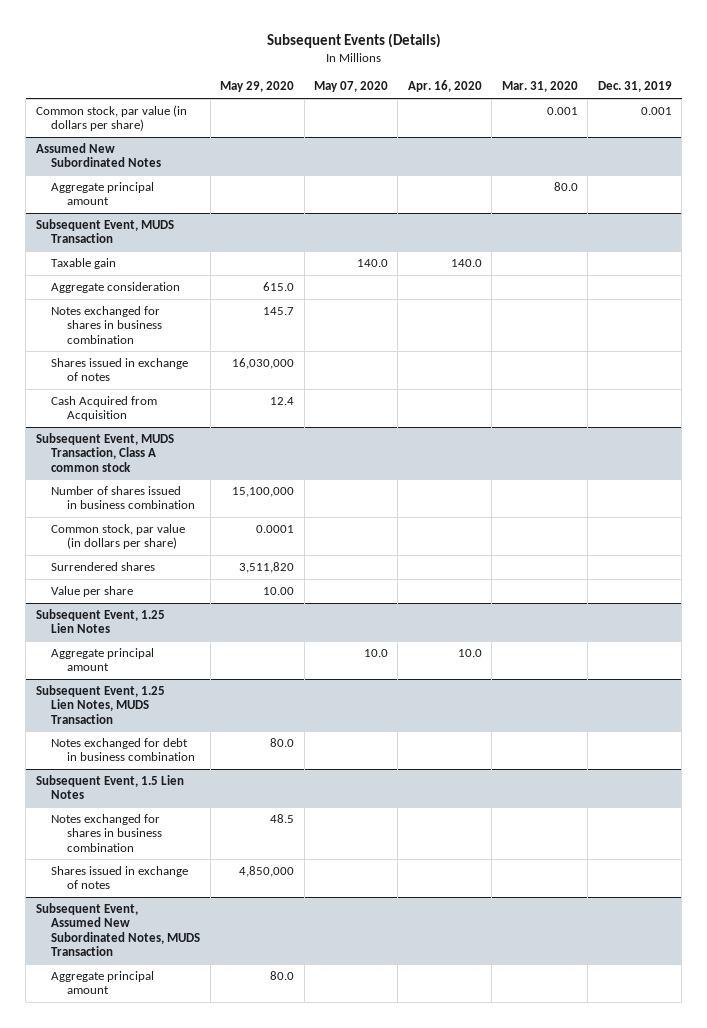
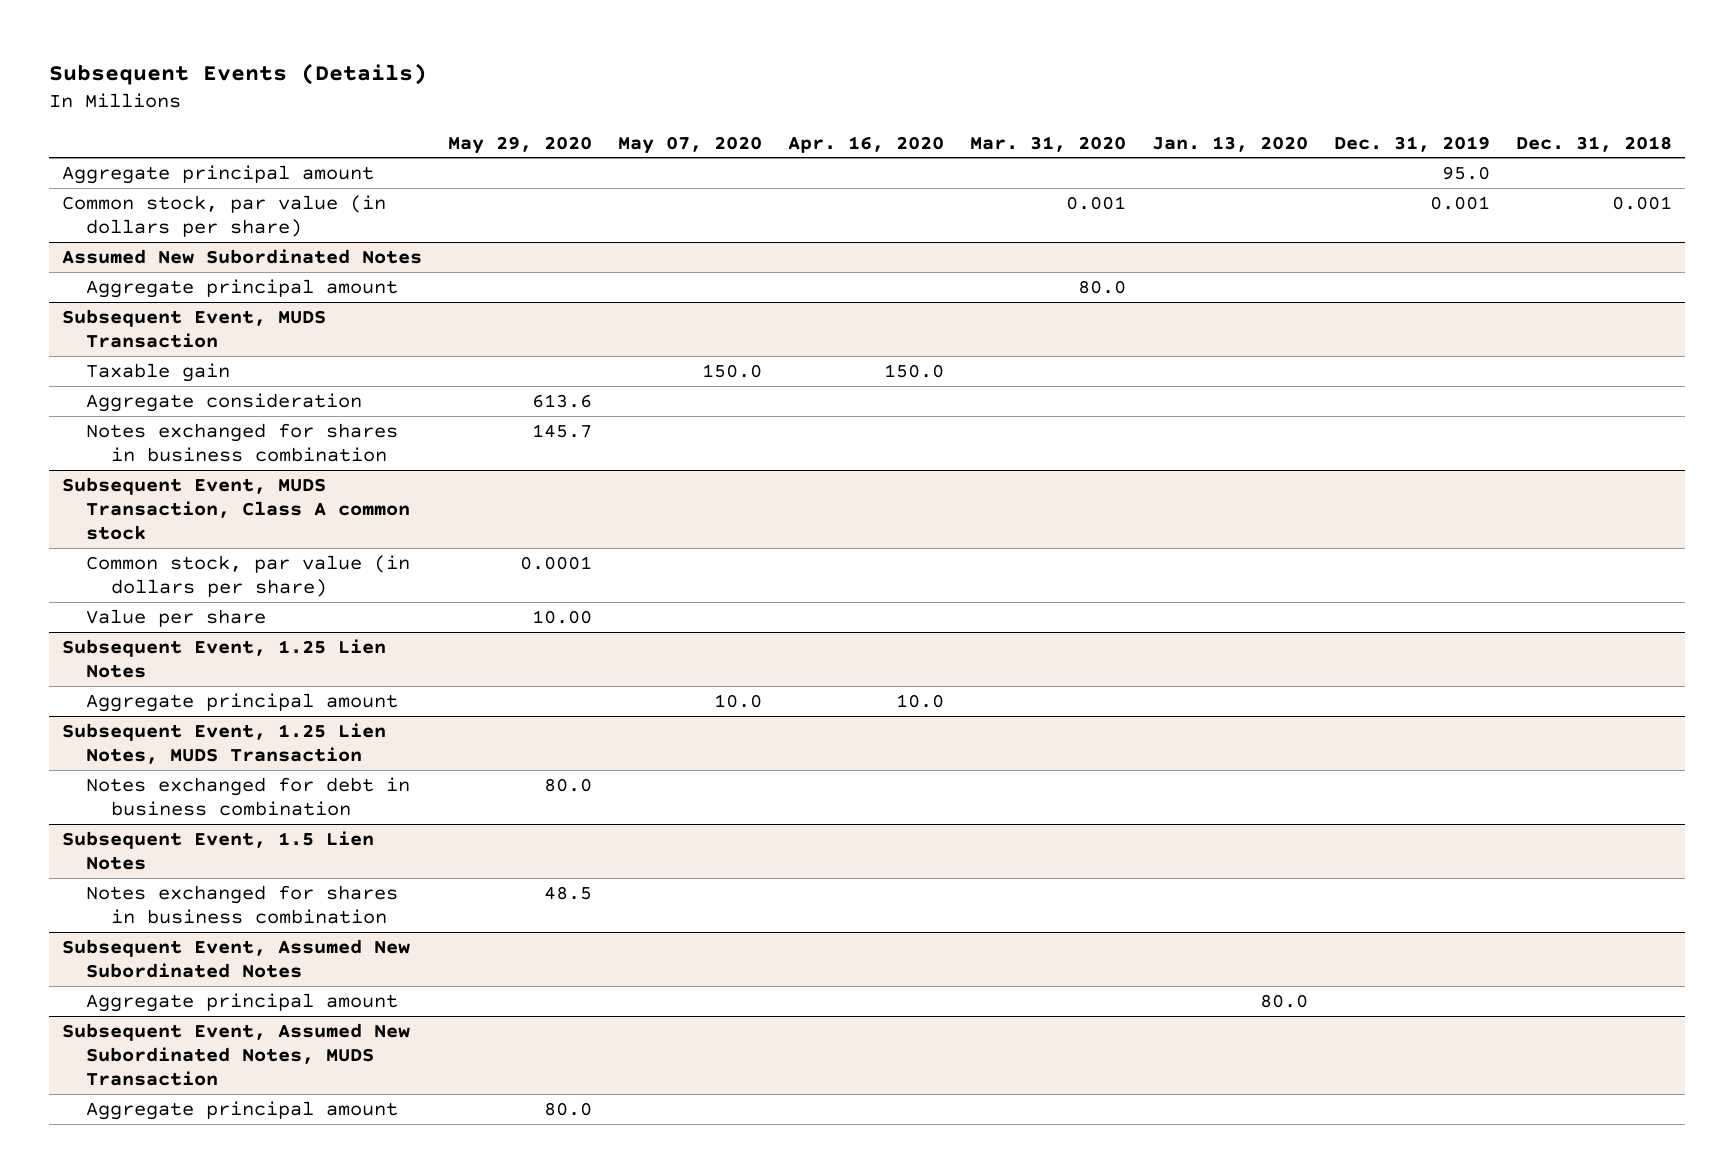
- | May 29, 2020 | May 07, 2020 | Apr. 16, 2020 | Mar. 31, 2020 | Dec. 31, 2019
+ | May 29, 2020 | May 07, 2020 | Apr. 16, 2020 | Mar. 31, 2020 | Jan. 13, 2020 | Dec. 31, 2019 | Dec. 31, 2018
+ Aggregate principal amount | | | | | | 95.0 |
@ Subsequent Event, MUDS Transaction
- Taxable gain | | 140.0 | 140.0 | |
- Aggregate consideration | 615.0 | | | |
+ Taxable gain | | 150.0 | 150.0 | | | |
+ Aggregate consideration | 613.6 | | | | | |
- Shares issued in exchange of notes | 16,030,000 | | | |
- Cash Acquired from Acquisition | 12.4 | | | |
@ Subsequent Event, MUDS Transaction, Class A common stock
- Number of shares issued in business combination | 15,100,000 | | | |
- Surrendered shares | 3,511,820 | | | |
@ Subsequent Event, 1.5 Lien Notes
- Shares issued in exchange of notes | 4,850,000 | | | |
+ Subsequent Event, Assumed New Subordinated Notes
+ Aggregate principal amount | | | | | 80.0 | |

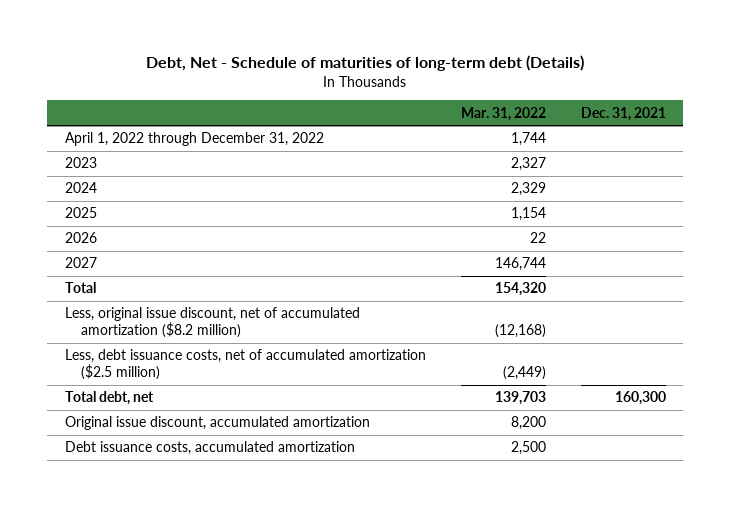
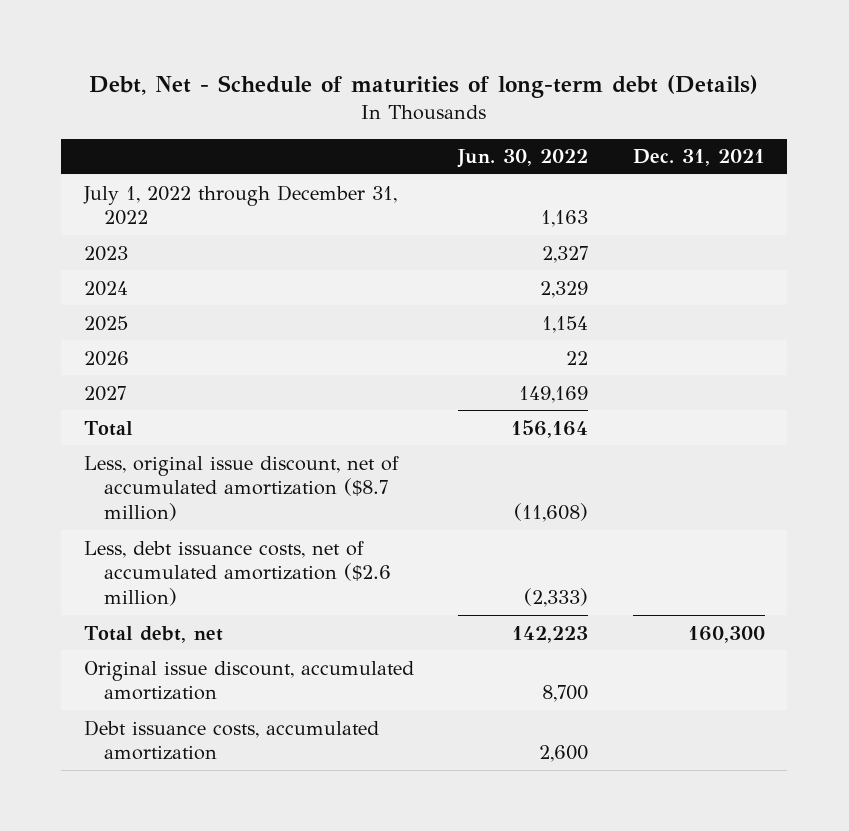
- | Mar. 31, 2022 | Dec. 31, 2021
+ | Jun. 30, 2022 | Dec. 31, 2021
- April 1, 2022 through December 31, 2022 | 1,744 |
+ July 1, 2022 through December 31, 2022 | 1,163 |
- Less, original issue discount, net of accumulated amortization ($8.2 million) | (12,168) |
- Less, debt issuance costs, net of accumulated amortization ($2.5 million) | (2,449) |
+ Less, original issue discount, net of accumulated amortization ($8.7 million) | (11,608) |
+ Less, debt issuance costs, net of accumulated amortization ($2.6 million) | (2,333) |

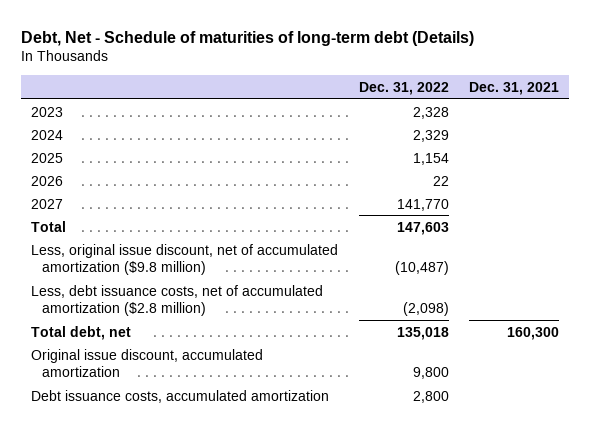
- | Jun. 30, 2022 | Dec. 31, 2021
+ | Dec. 31, 2022 | Dec. 31, 2021
- July 1, 2022 through December 31, 2022 | 1,163 |
- Less, original issue discount, net of accumulated amortization ($8.7 million) | (11,608) |
- Less, debt issuance costs, net of accumulated amortization ($2.6 million) | (2,333) |
+ Less, original issue discount, net of accumulated amortization ($9.8 million) | (10,487) |
+ Less, debt issuance costs, net of accumulated amortization ($2.8 million) | (2,098) |

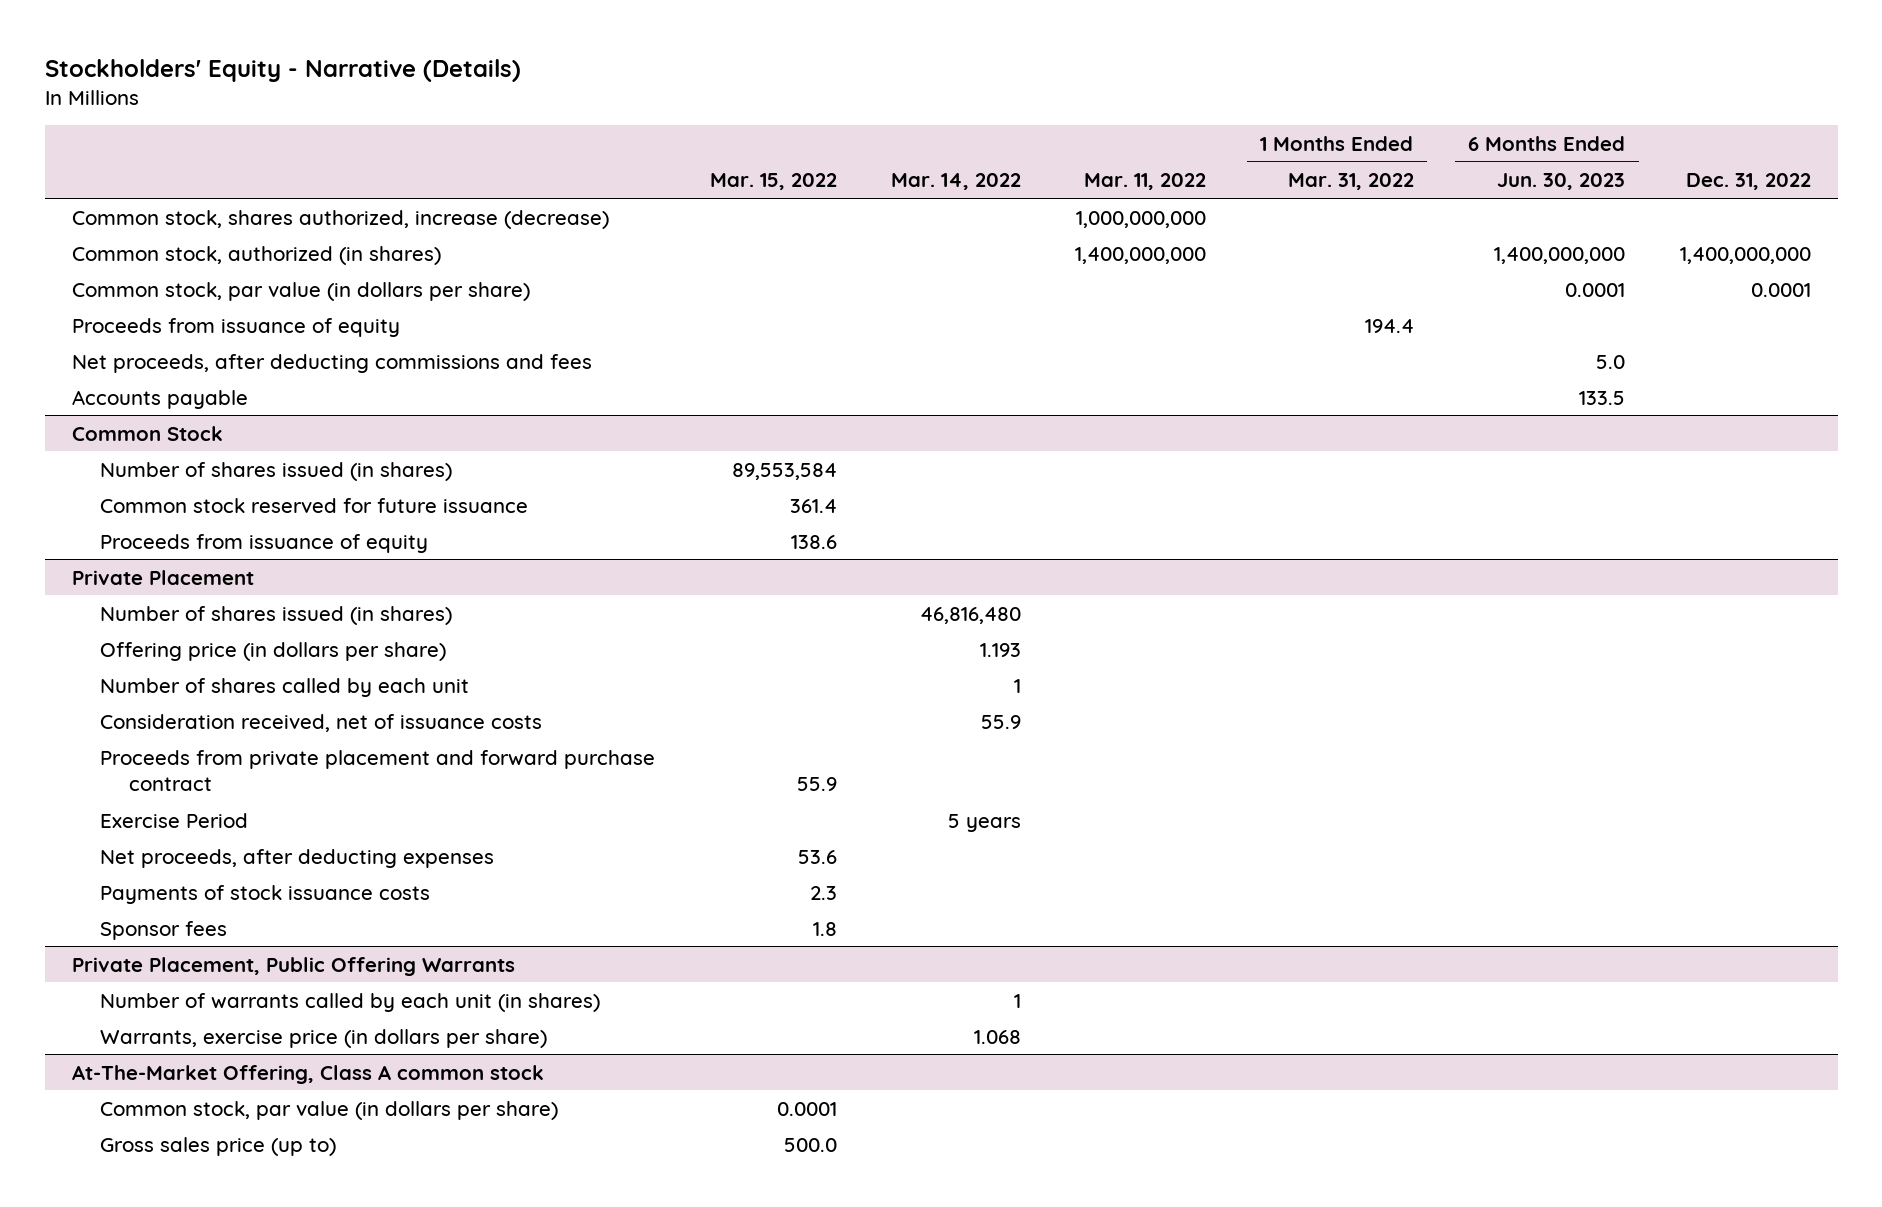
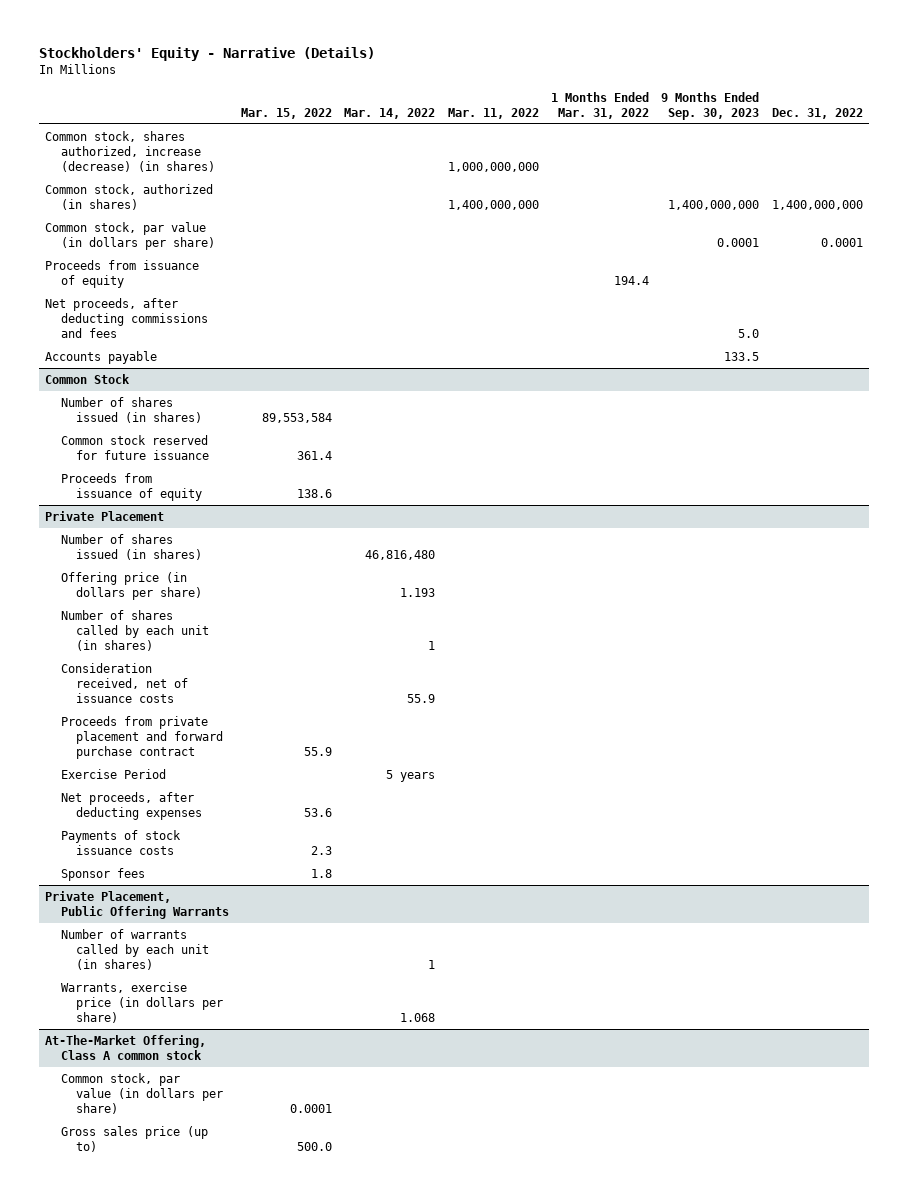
- | Mar. 15, 2022 | Mar. 14, 2022 | Mar. 11, 2022 | 1 Months Ended Mar. 31, 2022 | 6 Months Ended Jun. 30, 2023 | Dec. 31, 2022
+ | Mar. 15, 2022 | Mar. 14, 2022 | Mar. 11, 2022 | 1 Months Ended Mar. 31, 2022 | 9 Months Ended Sep. 30, 2023 | Dec. 31, 2022
- Common stock, shares authorized, increase (decrease) | | | 1,000,000,000 | | |
+ Common stock, shares authorized, increase (decrease) (in shares) | | | 1,000,000,000 | | |
@ Private Placement
- Number of shares called by each unit | | 1 | | | |
+ Number of shares called by each unit (in shares) | | 1 | | | |

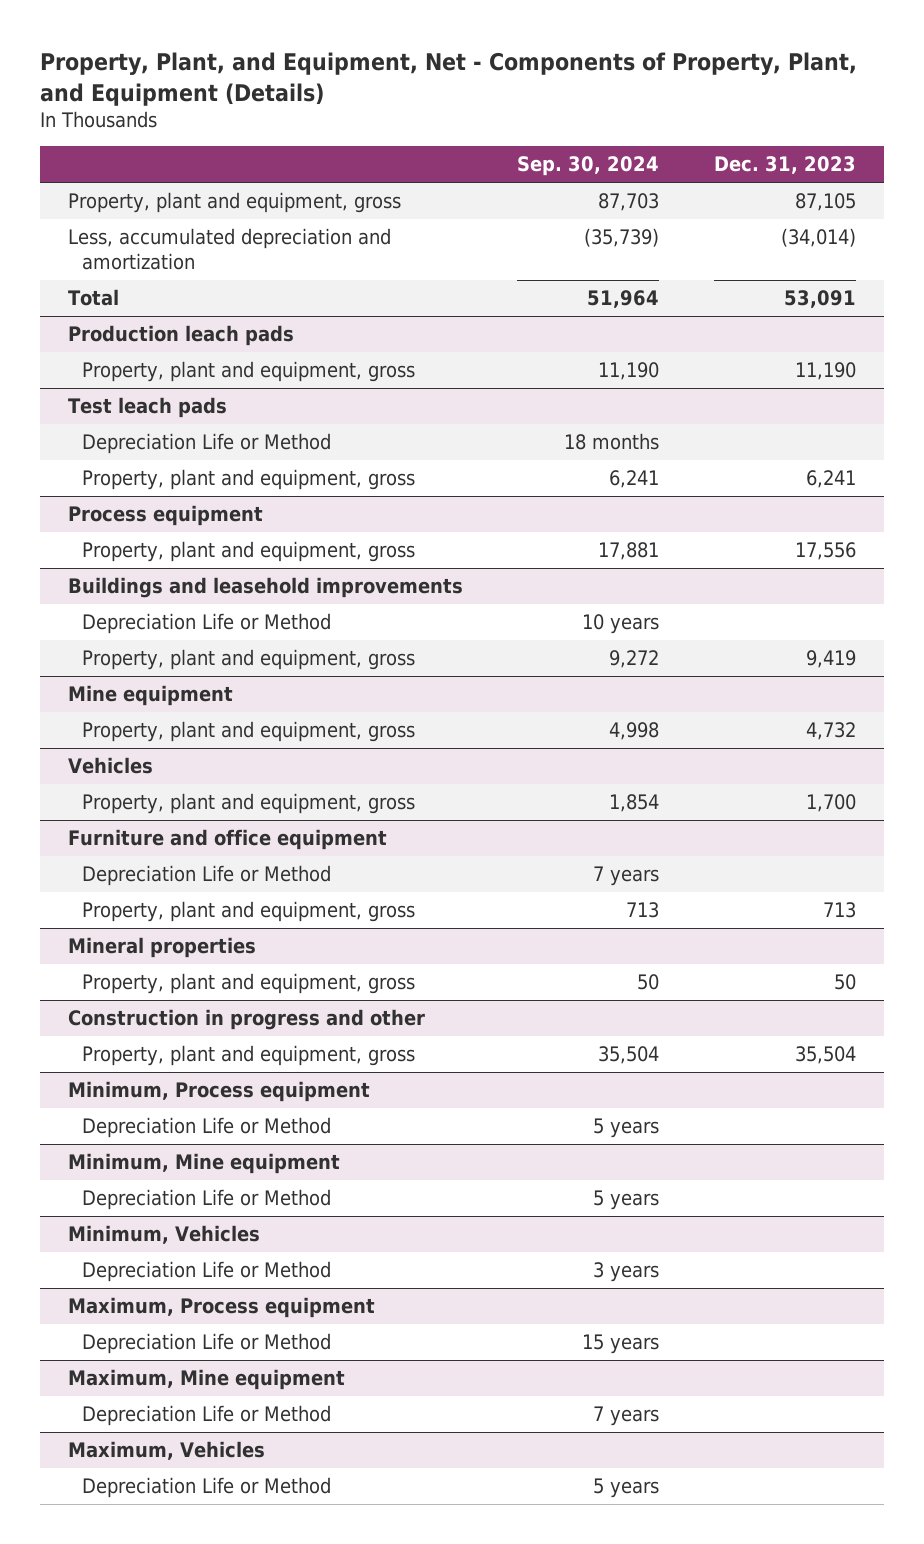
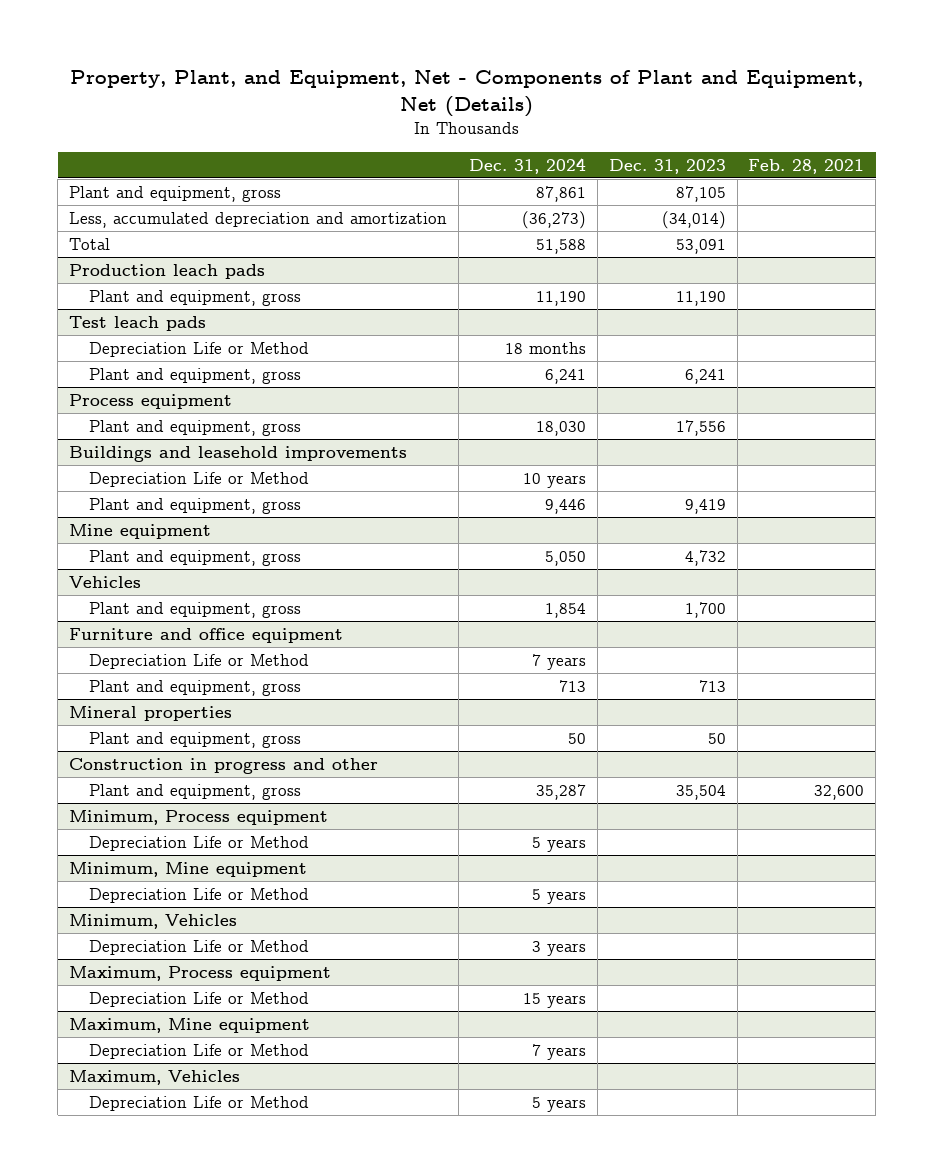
- Property, Plant, and Equipment, Net - Components of Property, Plant, and Equipment (Details)
+ Property, Plant, and Equipment, Net - Components of Plant and Equipment, Net (Details)
- | Sep. 30, 2024 | Dec. 31, 2023
+ | Dec. 31, 2024 | Dec. 31, 2023 | Feb. 28, 2021
- Property, plant and equipment, gross | 87,703 | 87,105
+ Plant and equipment, gross | 87,861 | 87,105 |
@ Production leach pads
- Property, plant and equipment, gross | 11,190 | 11,190
+ Plant and equipment, gross | 11,190 | 11,190 |
@ Test leach pads
- Property, plant and equipment, gross | 6,241 | 6,241
+ Plant and equipment, gross | 6,241 | 6,241 |
@ Process equipment
- Property, plant and equipment, gross | 17,881 | 17,556
+ Plant and equipment, gross | 18,030 | 17,556 |
@ Buildings and leasehold improvements
- Property, plant and equipment, gross | 9,272 | 9,419
+ Plant and equipment, gross | 9,446 | 9,419 |
@ Mine equipment
- Property, plant and equipment, gross | 4,998 | 4,732
+ Plant and equipment, gross | 5,050 | 4,732 |
@ Vehicles
- Property, plant and equipment, gross | 1,854 | 1,700
+ Plant and equipment, gross | 1,854 | 1,700 |
@ Furniture and office equipment
- Property, plant and equipment, gross | 713 | 713
+ Plant and equipment, gross | 713 | 713 |
@ Mineral properties
- Property, plant and equipment, gross | 50 | 50
+ Plant and equipment, gross | 50 | 50 |
@ Construction in progress and other
- Property, plant and equipment, gross | 35,504 | 35,504
+ Plant and equipment, gross | 35,287 | 35,504 | 32,600

